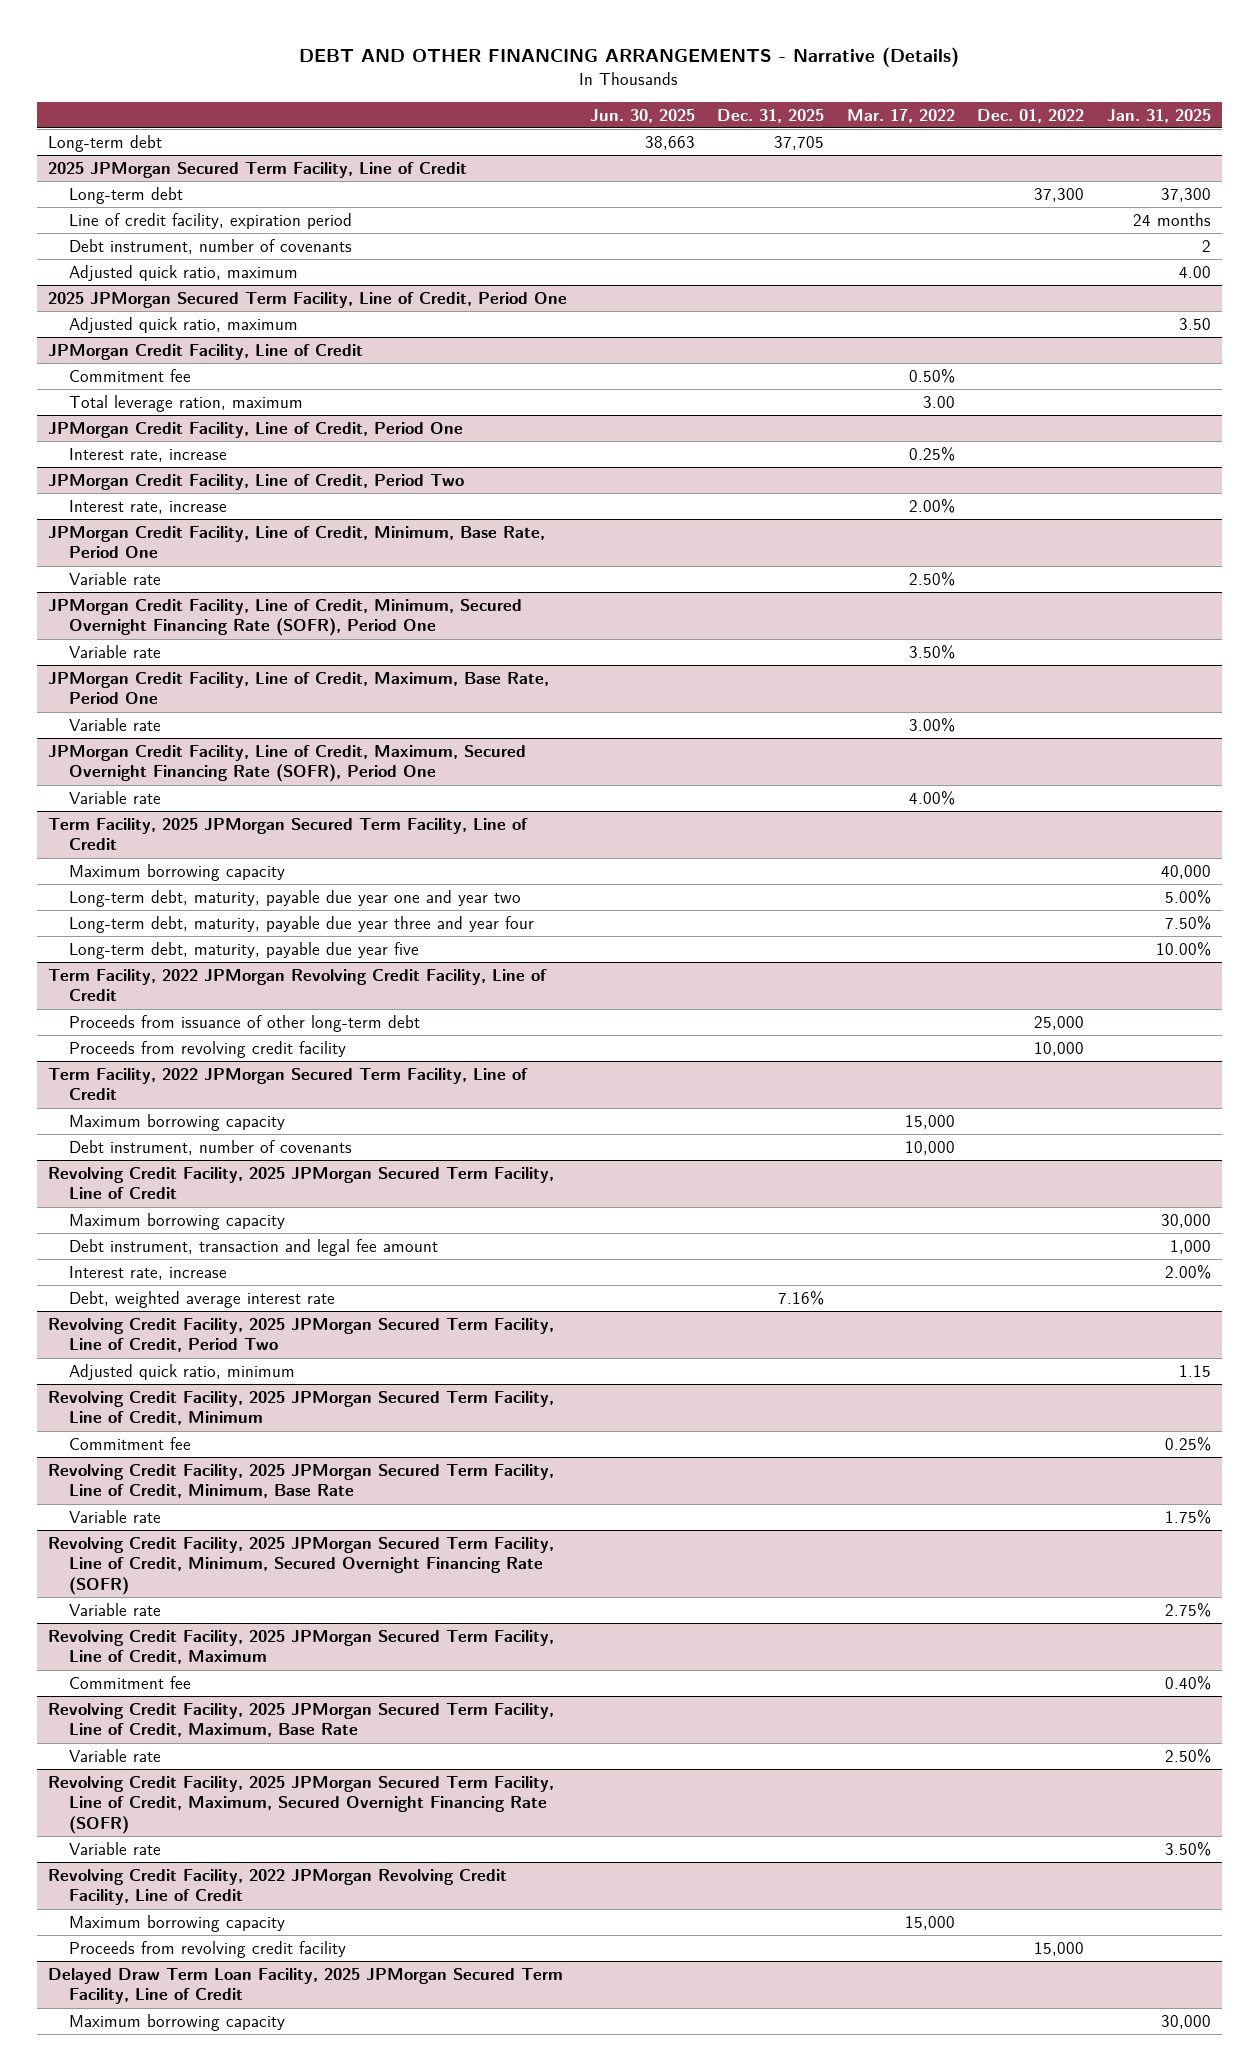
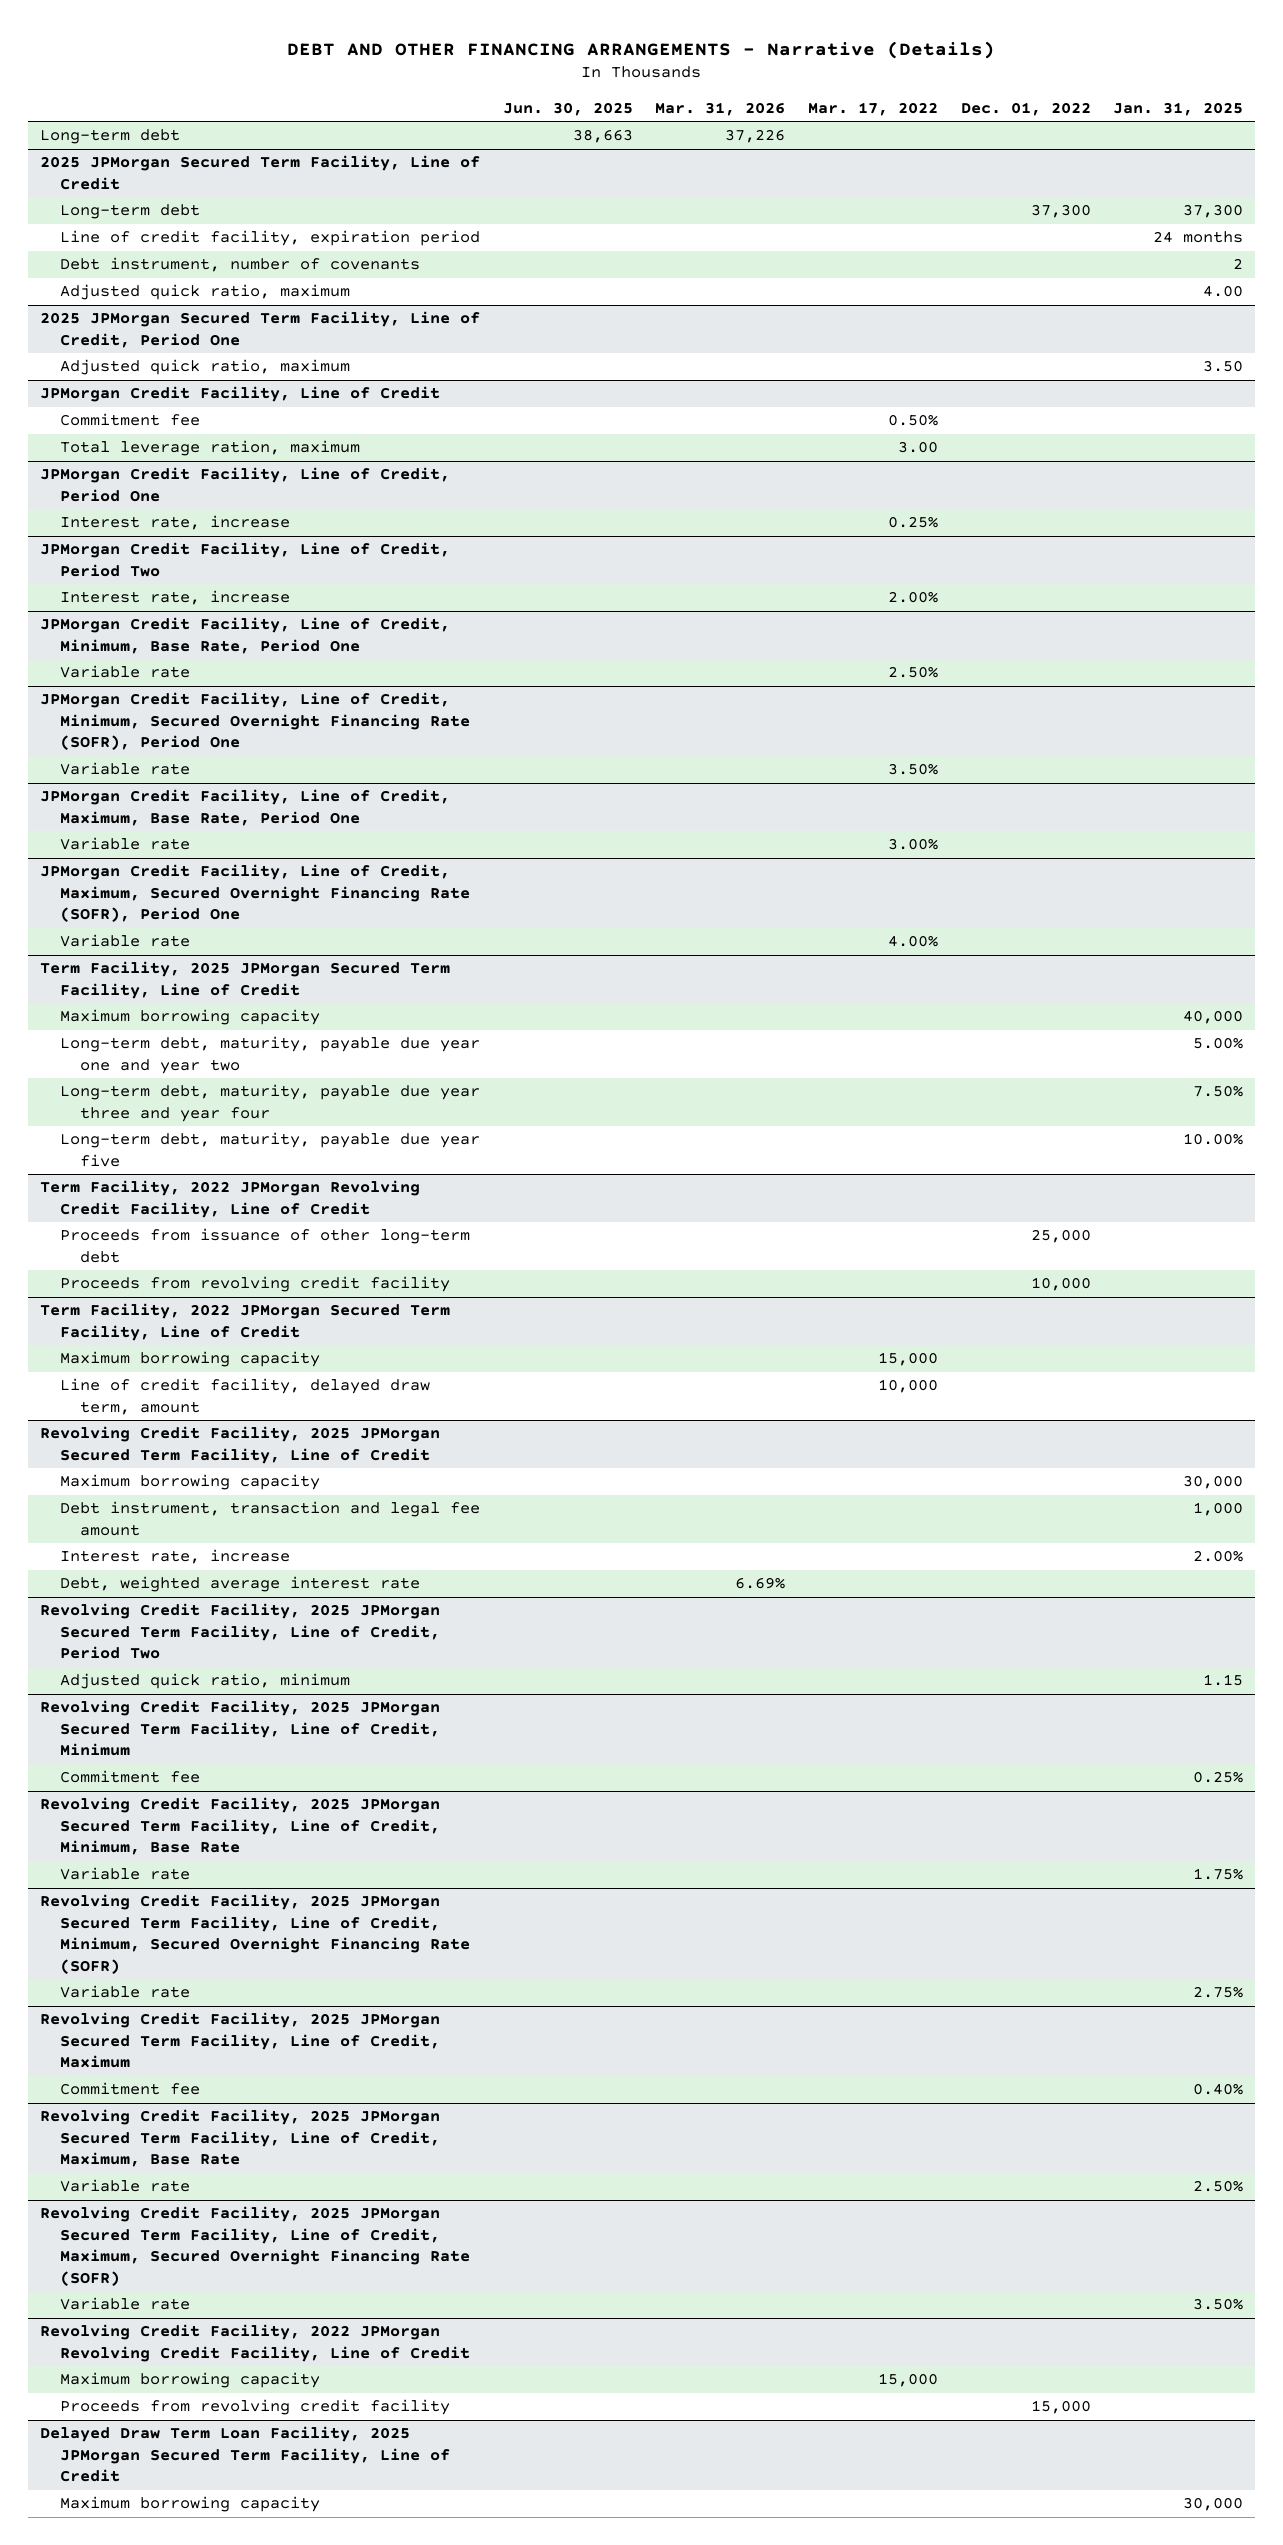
- | Jun. 30, 2025 | Dec. 31, 2025 | Mar. 17, 2022 | Dec. 01, 2022 | Jan. 31, 2025
+ | Jun. 30, 2025 | Mar. 31, 2026 | Mar. 17, 2022 | Dec. 01, 2022 | Jan. 31, 2025
@ Term Facility, 2022 JPMorgan Secured Term Facility, Line of Credit
- Debt instrument, number of covenants | | | 10,000 | |
+ Line of credit facility, delayed draw term, amount | | | 10,000 | |

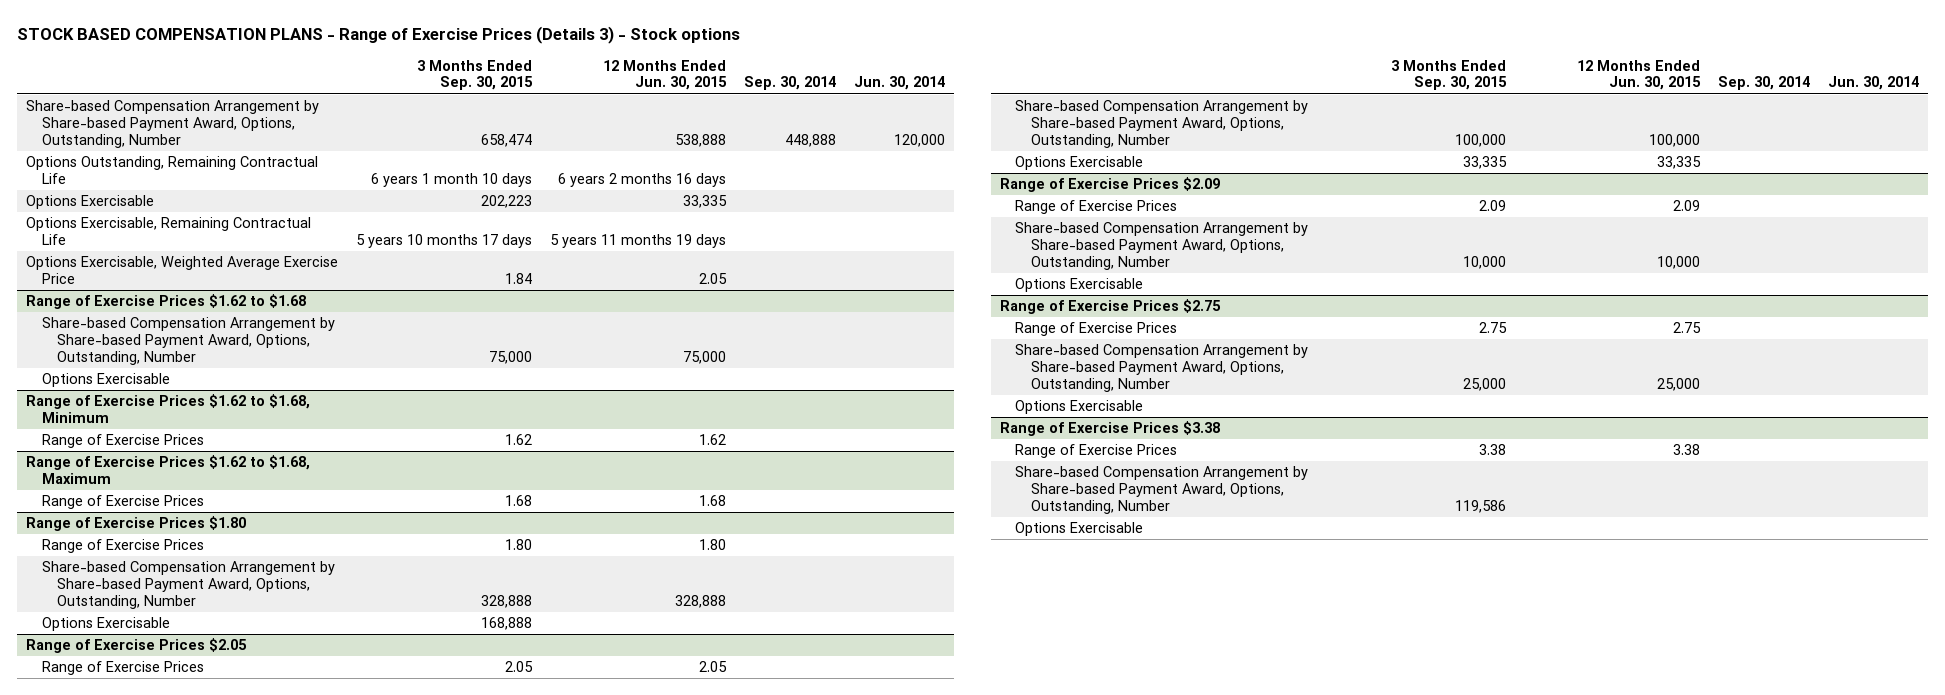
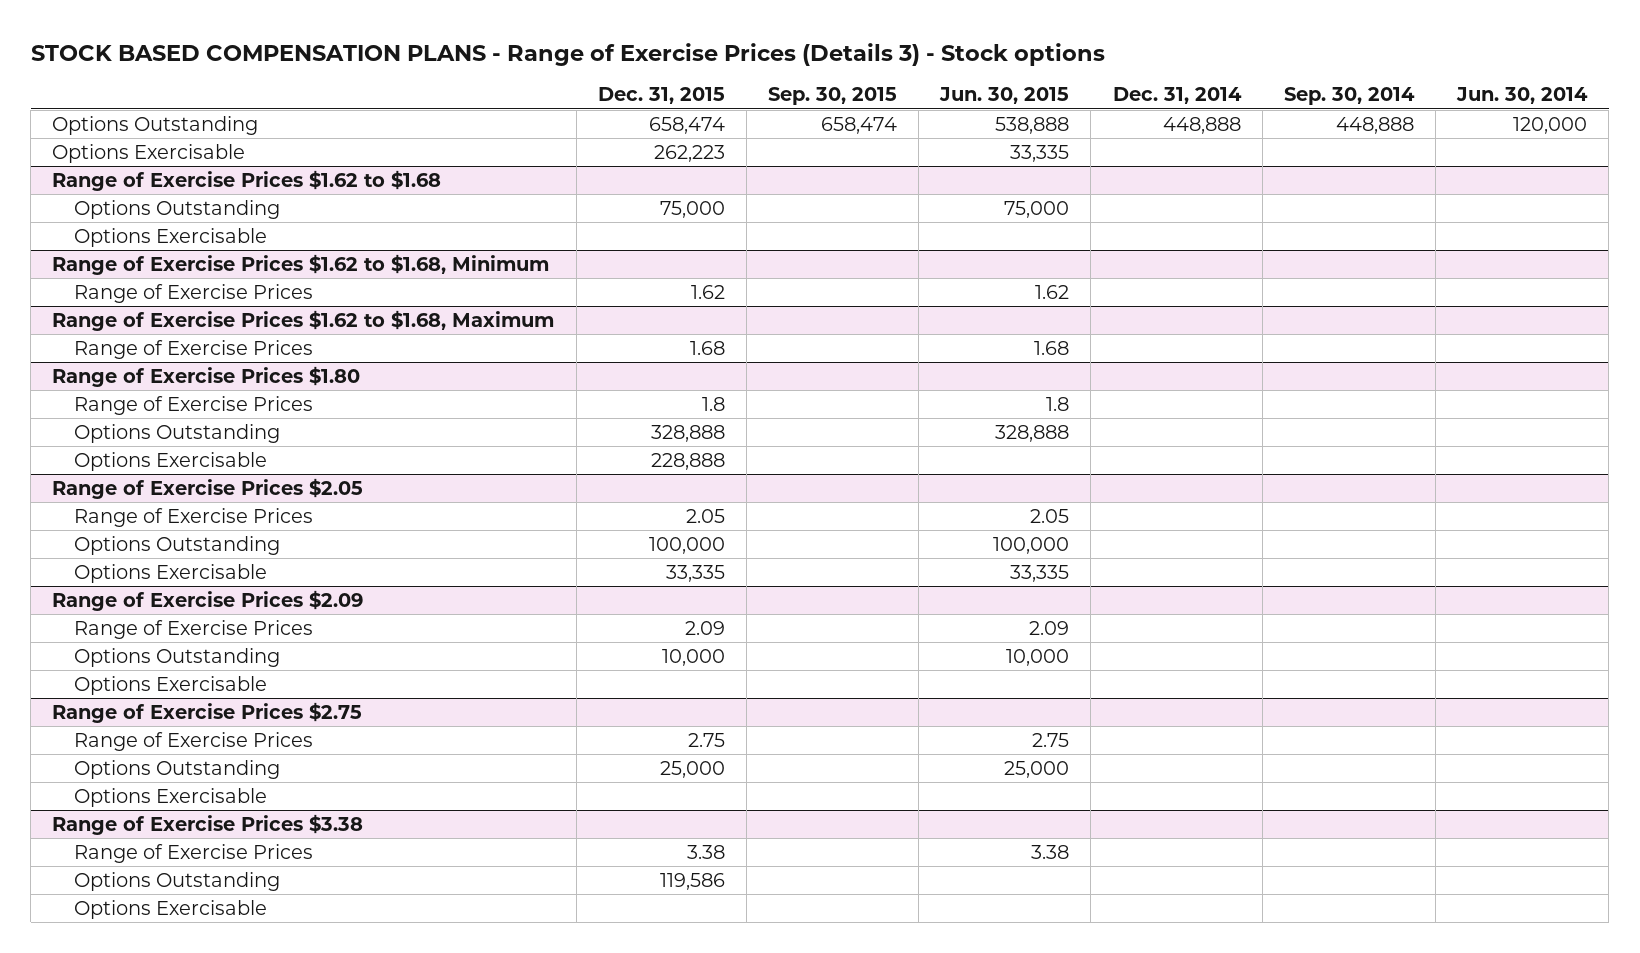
- | 3 Months Ended Sep. 30, 2015 | 12 Months Ended Jun. 30, 2015 | Sep. 30, 2014 | Jun. 30, 2014
+ | Dec. 31, 2015 | Sep. 30, 2015 | Jun. 30, 2015 | Dec. 31, 2014 | Sep. 30, 2014 | Jun. 30, 2014
- Share-based Compensation Arrangement by Share-based Payment Award, Options, Outstanding, Number | 658,474 | 538,888 | 448,888 | 120,000
- Options Outstanding, Remaining Contractual Life | 6 years 1 month 10 days | 6 years 2 months 16 days | |
+ Options Outstanding | 658,474 | 658,474 | 538,888 | 448,888 | 448,888 | 120,000
- Options Exercisable, Remaining Contractual Life | 5 years 10 months 17 days | 5 years 11 months 19 days | |
- Options Exercisable, Weighted Average Exercise Price | 1.84 | 2.05 | |
@ Range of Exercise Prices $1.62 to $1.68
- Share-based Compensation Arrangement by Share-based Payment Award, Options, Outstanding, Number | 75,000 | 75,000 | |
+ Options Outstanding | 75,000 | | 75,000 | | |
@ Range of Exercise Prices $1.80
- Share-based Compensation Arrangement by Share-based Payment Award, Options, Outstanding, Number | 328,888 | 328,888 | |
+ Options Outstanding | 328,888 | | 328,888 | | |
@ Range of Exercise Prices $2.05
- Share-based Compensation Arrangement by Share-based Payment Award, Options, Outstanding, Number | 100,000 | 100,000 | |
+ Options Outstanding | 100,000 | | 100,000 | | |
@ Range of Exercise Prices $2.09
- Share-based Compensation Arrangement by Share-based Payment Award, Options, Outstanding, Number | 10,000 | 10,000 | |
+ Options Outstanding | 10,000 | | 10,000 | | |
@ Range of Exercise Prices $2.75
- Share-based Compensation Arrangement by Share-based Payment Award, Options, Outstanding, Number | 25,000 | 25,000 | |
+ Options Outstanding | 25,000 | | 25,000 | | |
@ Range of Exercise Prices $3.38
- Share-based Compensation Arrangement by Share-based Payment Award, Options, Outstanding, Number | 119,586 | | |
+ Options Outstanding | 119,586 | | | | |

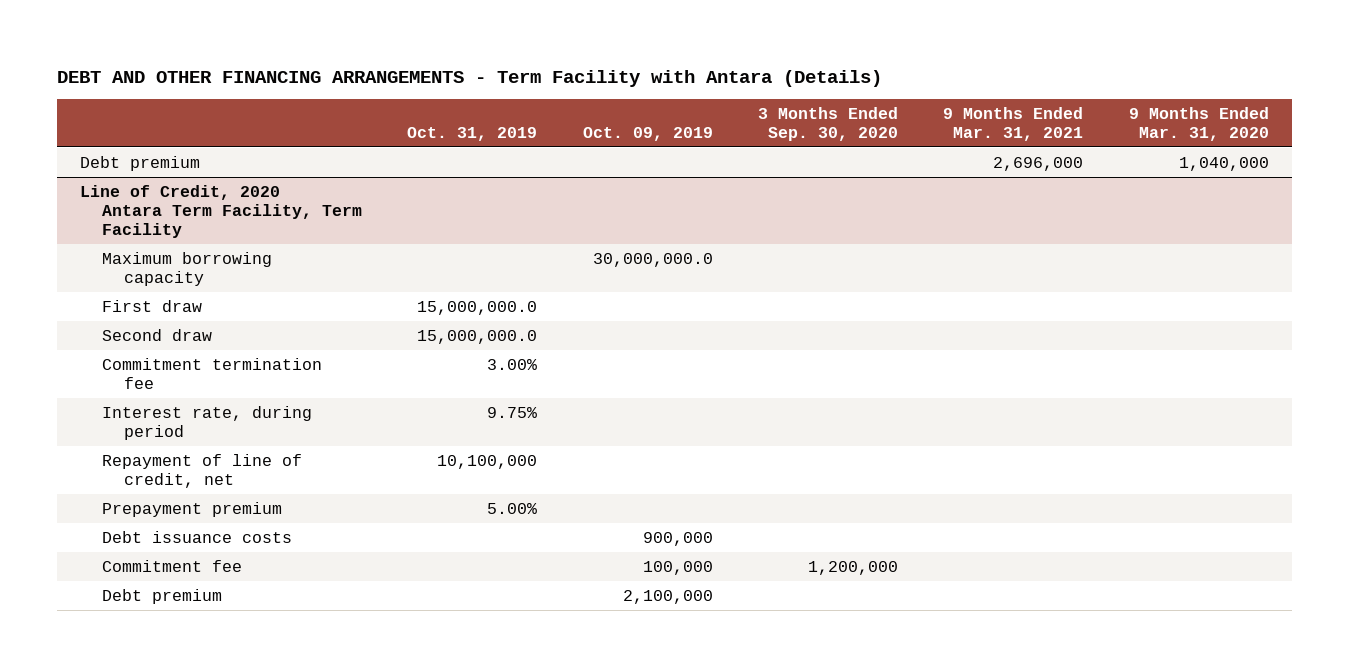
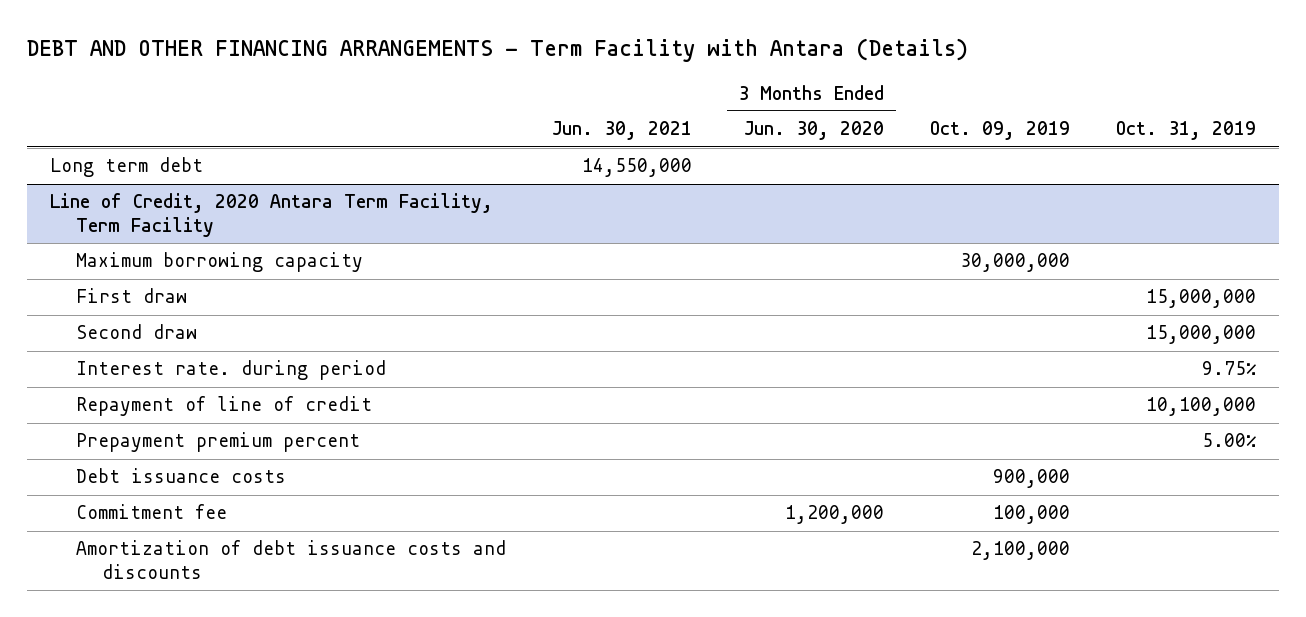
- | Oct. 31, 2019 | Oct. 09, 2019 | 3 Months Ended Sep. 30, 2020 | 9 Months Ended Mar. 31, 2021 | 9 Months Ended Mar. 31, 2020
+ | Jun. 30, 2021 | 3 Months Ended Jun. 30, 2020 | Oct. 09, 2019 | Oct. 31, 2019
- Debt premium | | | | 2,696,000 | 1,040,000
+ Long term debt | 14,550,000 | | |
@ Line of Credit, 2020 Antara Term Facility, Term Facility
- Maximum borrowing capacity | | 30,000,000.0 | | |
- First draw | 15,000,000.0 | | | |
- Second draw | 15,000,000.0 | | | |
- Commitment termination fee | 3.00% | | | |
- Interest rate, during period | 9.75% | | | |
- Repayment of line of credit, net | 10,100,000 | | | |
- Prepayment premium | 5.00% | | | |
+ Maximum borrowing capacity | | | 30,000,000 |
+ First draw | | | | 15,000,000
+ Second draw | | | | 15,000,000
+ Interest rate. during period | | | | 9.75%
+ Repayment of line of credit | | | | 10,100,000
+ Prepayment premium percent | | | | 5.00%
- Debt premium | | 2,100,000 | | |
+ Amortization of debt issuance costs and discounts | | | 2,100,000 |

